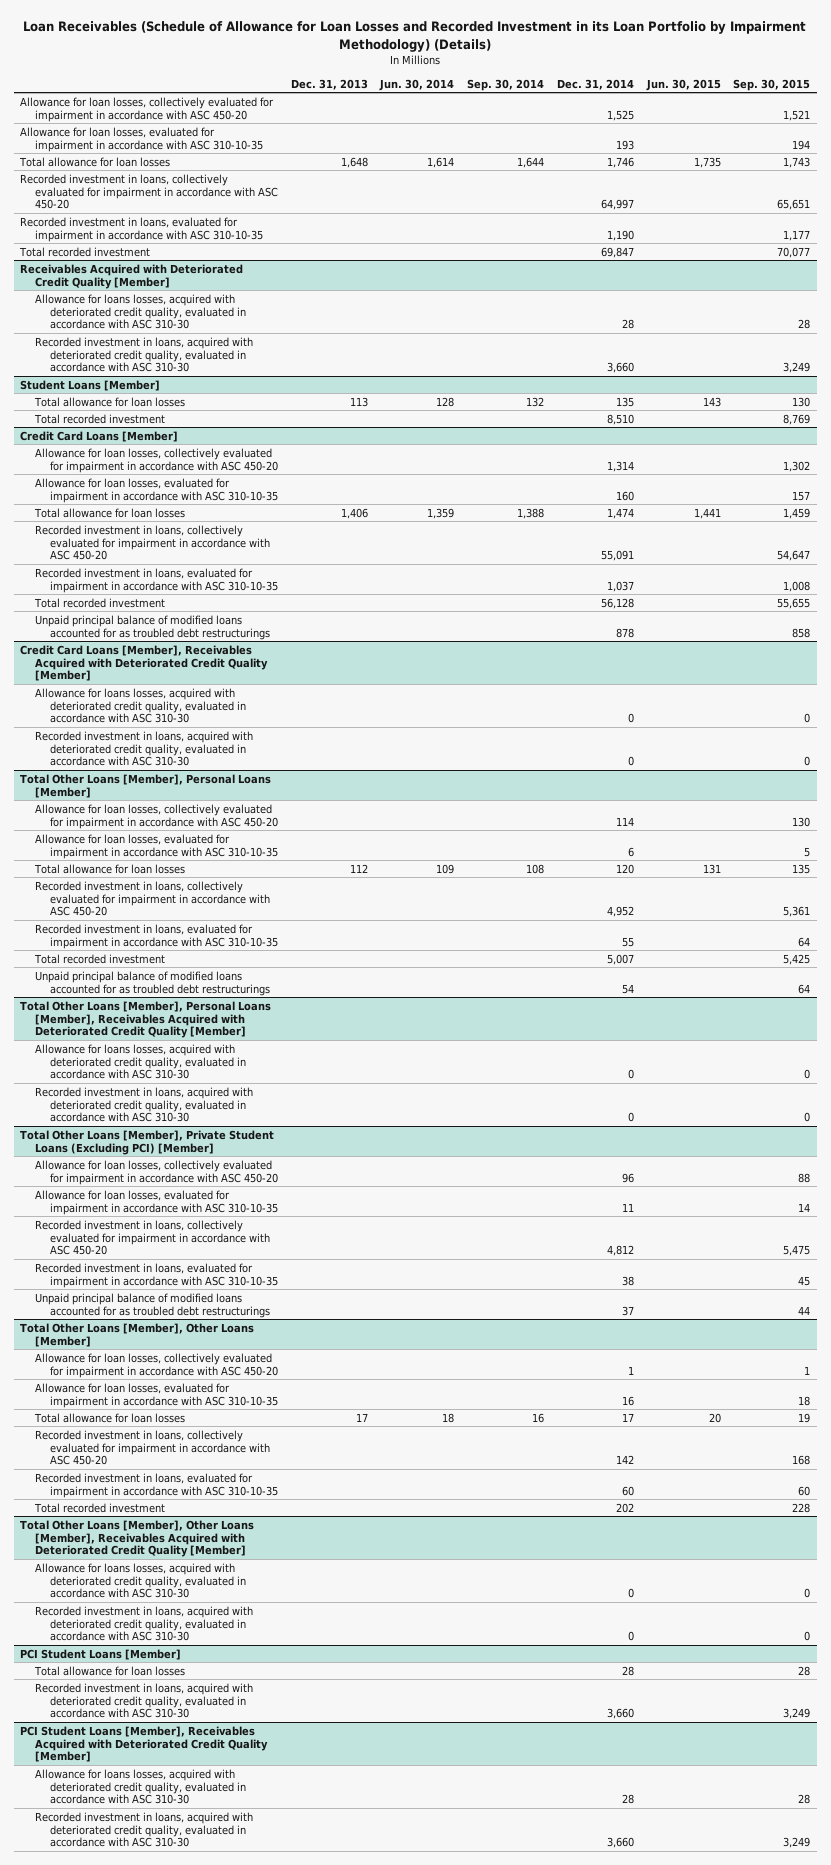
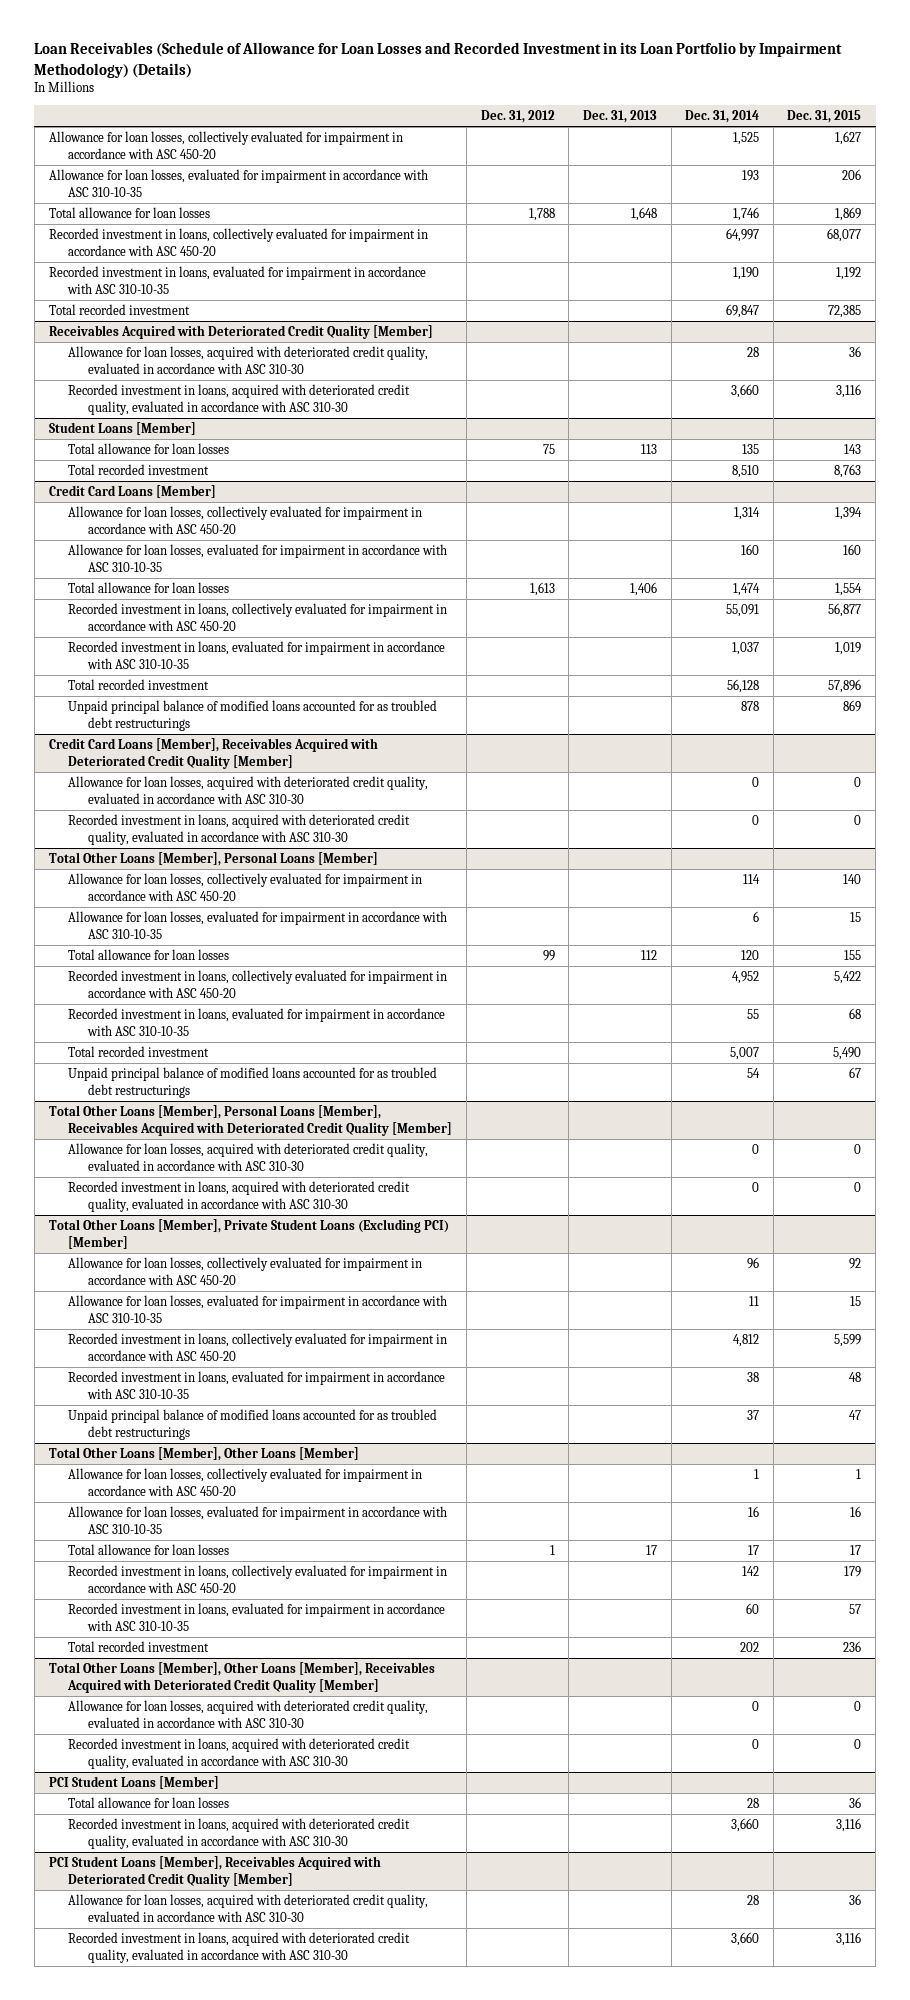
- | Dec. 31, 2013 | Jun. 30, 2014 | Sep. 30, 2014 | Dec. 31, 2014 | Jun. 30, 2015 | Sep. 30, 2015
+ | Dec. 31, 2012 | Dec. 31, 2013 | Dec. 31, 2014 | Dec. 31, 2015
@ Receivables Acquired with Deteriorated Credit Quality [Member]
- Allowance for loans losses, acquired with deteriorated credit quality, evaluated in accordance with ASC 310-30 | | | | 28 | | 28
+ Allowance for loan losses, acquired with deteriorated credit quality, evaluated in accordance with ASC 310-30 | | | 28 | 36
@ Credit Card Loans [Member], Receivables Acquired with Deteriorated Credit Quality [Member]
- Allowance for loans losses, acquired with deteriorated credit quality, evaluated in accordance with ASC 310-30 | | | | 0 | | 0
+ Allowance for loan losses, acquired with deteriorated credit quality, evaluated in accordance with ASC 310-30 | | | 0 | 0
@ Total Other Loans [Member], Personal Loans [Member], Receivables Acquired with Deteriorated Credit Quality [Member]
- Allowance for loans losses, acquired with deteriorated credit quality, evaluated in accordance with ASC 310-30 | | | | 0 | | 0
+ Allowance for loan losses, acquired with deteriorated credit quality, evaluated in accordance with ASC 310-30 | | | 0 | 0
@ Total Other Loans [Member], Other Loans [Member], Receivables Acquired with Deteriorated Credit Quality [Member]
- Allowance for loans losses, acquired with deteriorated credit quality, evaluated in accordance with ASC 310-30 | | | | 0 | | 0
+ Allowance for loan losses, acquired with deteriorated credit quality, evaluated in accordance with ASC 310-30 | | | 0 | 0
@ PCI Student Loans [Member], Receivables Acquired with Deteriorated Credit Quality [Member]
- Allowance for loans losses, acquired with deteriorated credit quality, evaluated in accordance with ASC 310-30 | | | | 28 | | 28
+ Allowance for loan losses, acquired with deteriorated credit quality, evaluated in accordance with ASC 310-30 | | | 28 | 36

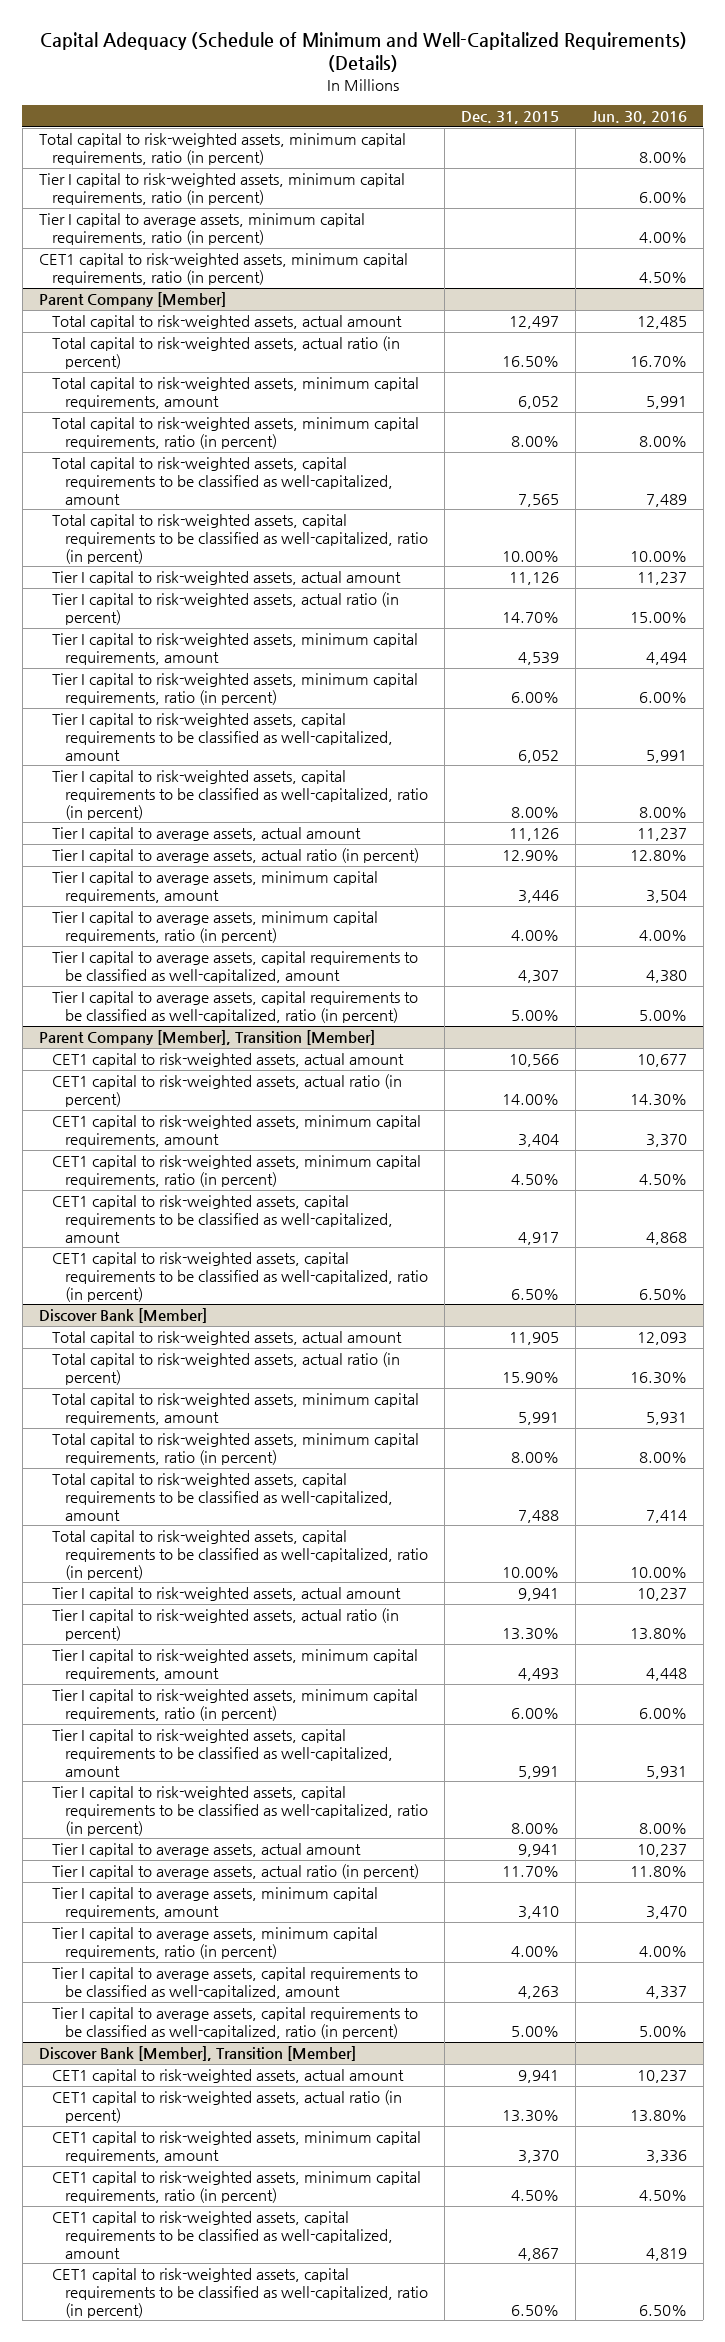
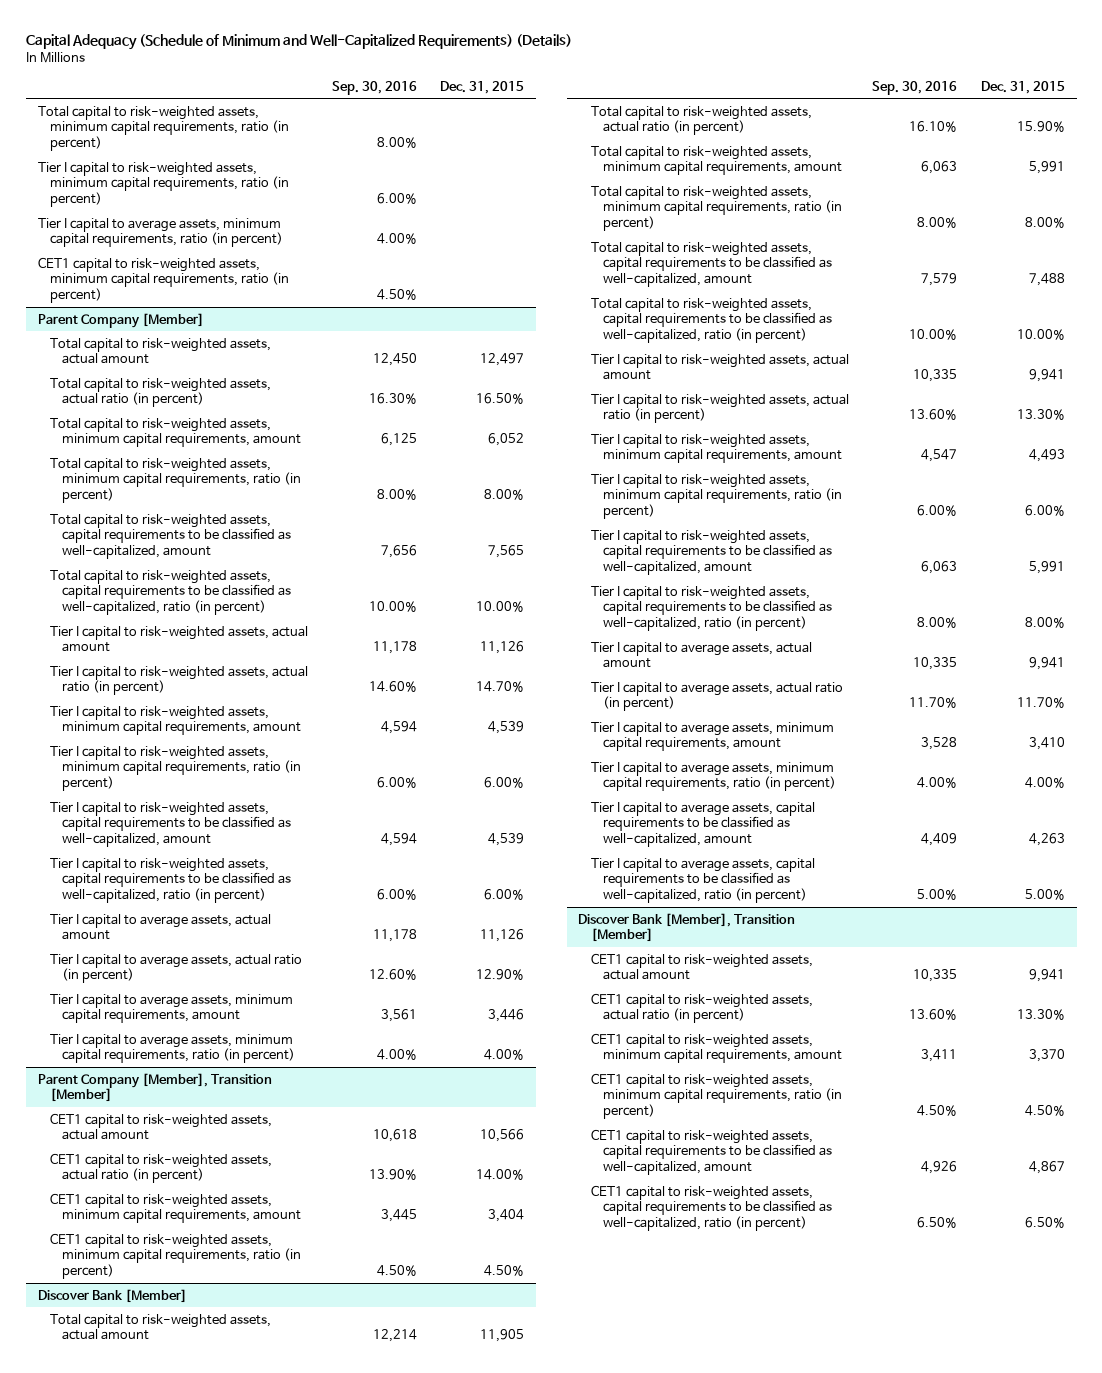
- | Dec. 31, 2015 | Jun. 30, 2016
+ | Sep. 30, 2016 | Dec. 31, 2015
@ Parent Company [Member]
- Tier I capital to risk-weighted assets, capital requirements to be classified as well-capitalized, amount | 6,052 | 5,991
- Tier I capital to risk-weighted assets, capital requirements to be classified as well-capitalized, ratio (in percent) | 8.00% | 8.00%
+ Tier I capital to risk-weighted assets, capital requirements to be classified as well-capitalized, amount | 4,594 | 4,539
+ Tier I capital to risk-weighted assets, capital requirements to be classified as well-capitalized, ratio (in percent) | 6.00% | 6.00%
- Tier I capital to average assets, capital requirements to be classified as well-capitalized, amount | 4,307 | 4,380
- Tier I capital to average assets, capital requirements to be classified as well-capitalized, ratio (in percent) | 5.00% | 5.00%
@ Parent Company [Member], Transition [Member]
- CET1 capital to risk-weighted assets, capital requirements to be classified as well-capitalized, amount | 4,917 | 4,868
- CET1 capital to risk-weighted assets, capital requirements to be classified as well-capitalized, ratio (in percent) | 6.50% | 6.50%

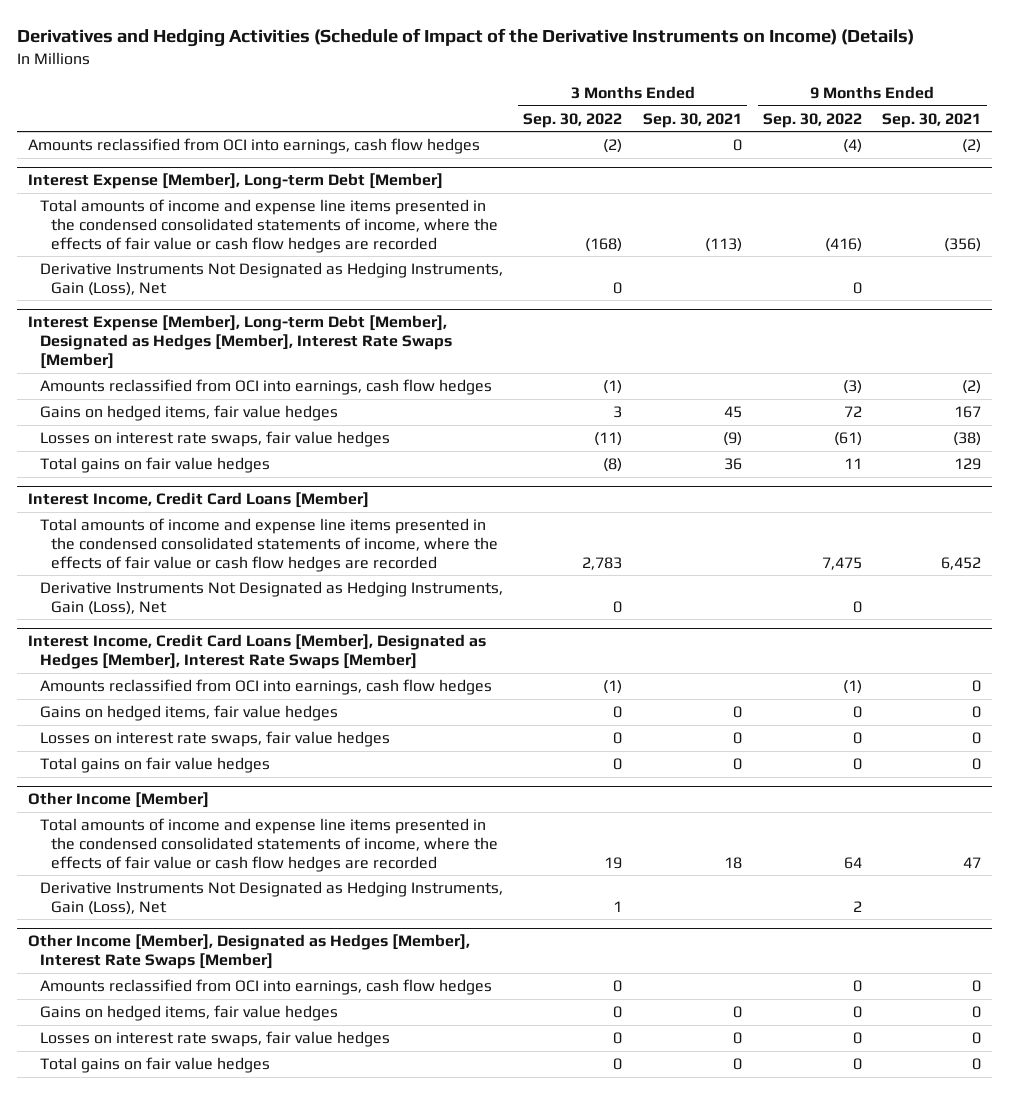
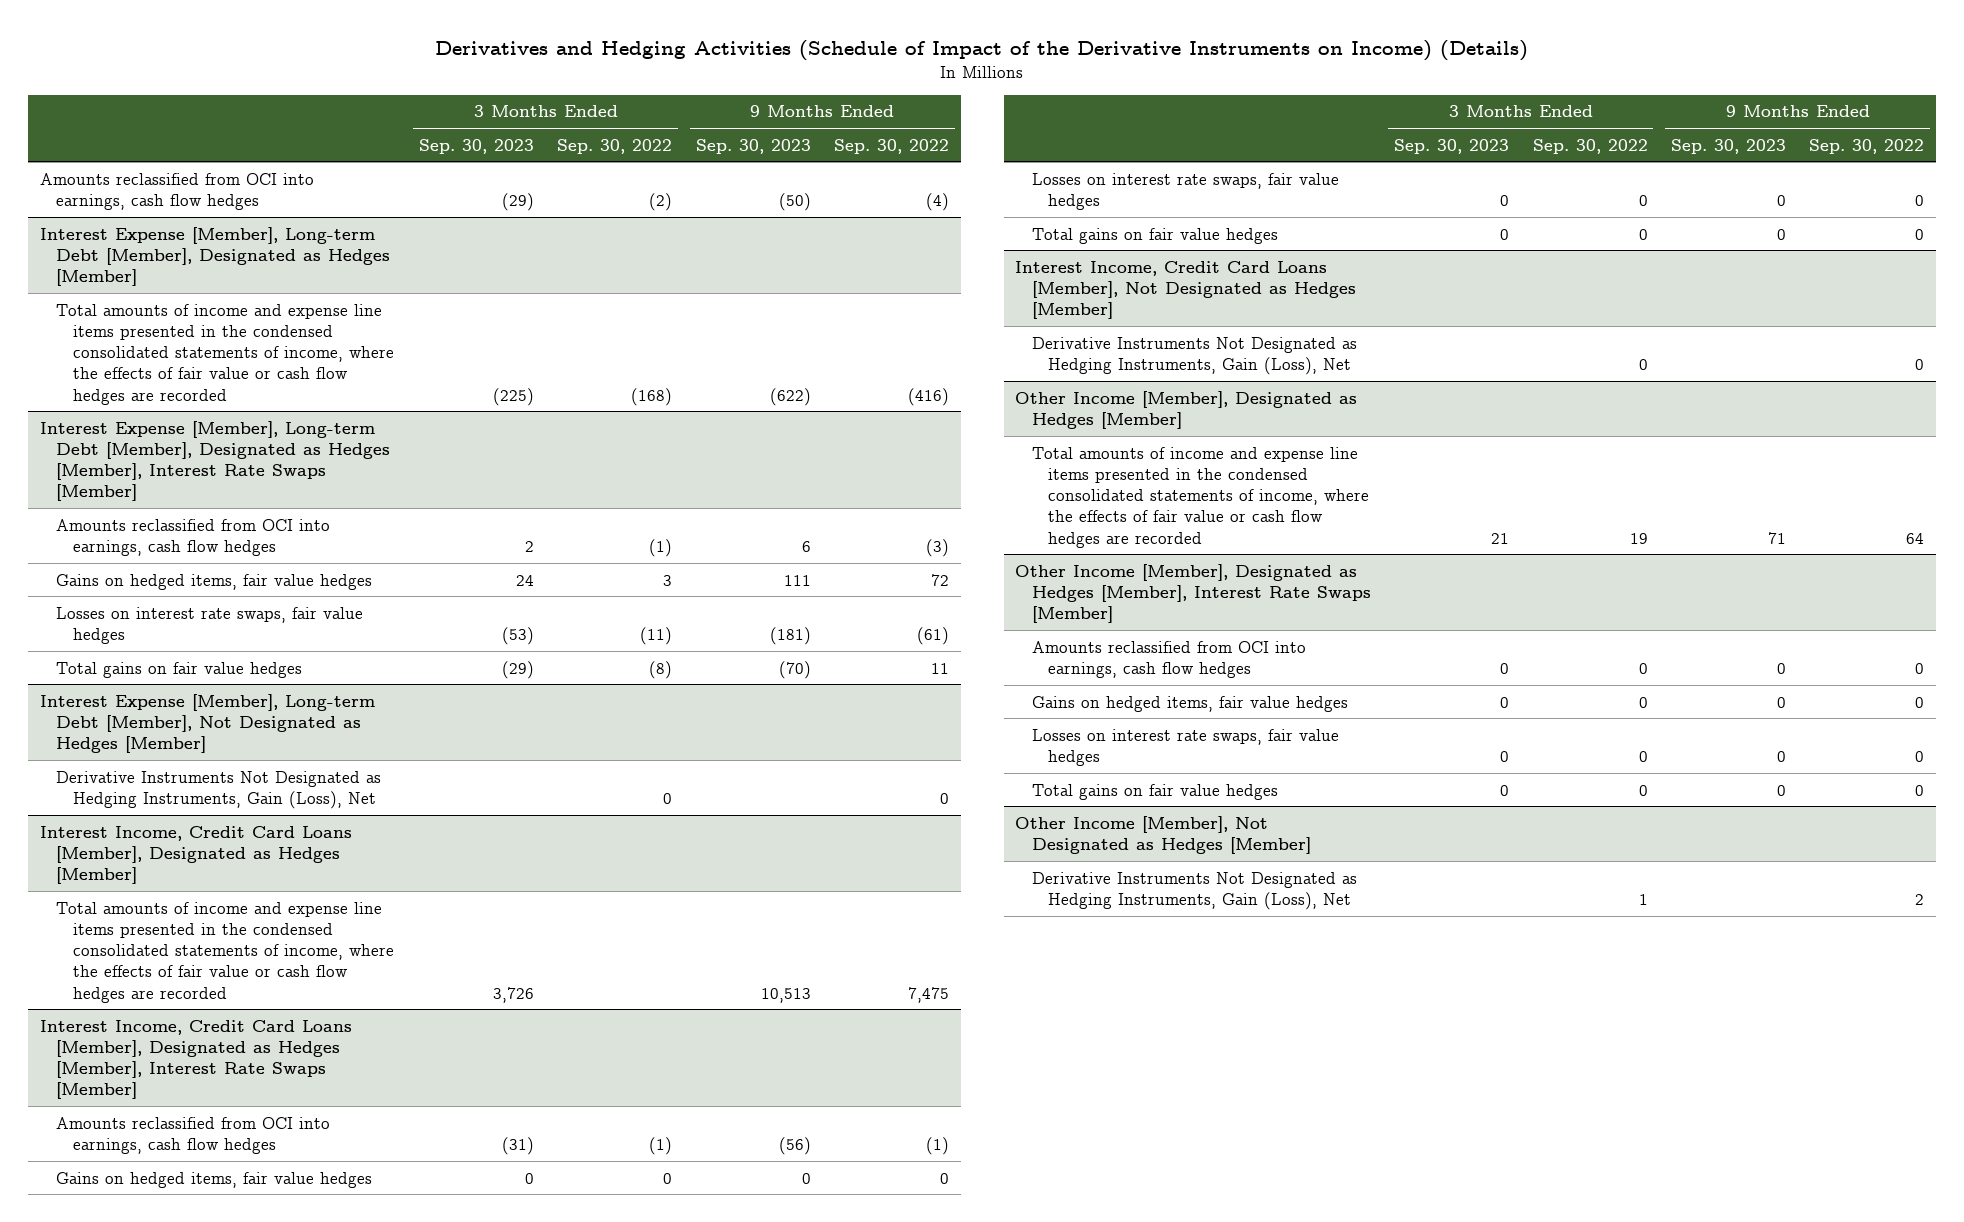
- | 3 Months Ended Sep. 30, 2022 | 3 Months Ended Sep. 30, 2021 | 9 Months Ended Sep. 30, 2022 | 9 Months Ended Sep. 30, 2021
+ | 3 Months Ended Sep. 30, 2023 | 3 Months Ended Sep. 30, 2022 | 9 Months Ended Sep. 30, 2023 | 9 Months Ended Sep. 30, 2022
- Interest Expense [Member], Long-term Debt [Member]
+ Interest Expense [Member], Long-term Debt [Member], Designated as Hedges [Member]
- Derivative Instruments Not Designated as Hedging Instruments, Gain (Loss), Net | 0 | | 0 |
- Interest Income, Credit Card Loans [Member]
- Total amounts of income and expense line items presented in the condensed consolidated statements of income, where the effects of fair value or cash flow hedges are recorded | 2,783 | | 7,475 | 6,452
+ Interest Expense [Member], Long-term Debt [Member], Not Designated as Hedges [Member]
+ Interest Income, Credit Card Loans [Member], Designated as Hedges [Member]
+ Total amounts of income and expense line items presented in the condensed consolidated statements of income, where the effects of fair value or cash flow hedges are recorded | 3,726 | | 10,513 | 7,475
- Other Income [Member]
+ Interest Income, Credit Card Loans [Member], Not Designated as Hedges [Member]
+ Derivative Instruments Not Designated as Hedging Instruments, Gain (Loss), Net | | 0 | | 0
+ Other Income [Member], Designated as Hedges [Member]
- Derivative Instruments Not Designated as Hedging Instruments, Gain (Loss), Net | 1 | | 2 |
+ Other Income [Member], Not Designated as Hedges [Member]
+ Derivative Instruments Not Designated as Hedging Instruments, Gain (Loss), Net | | 1 | | 2

